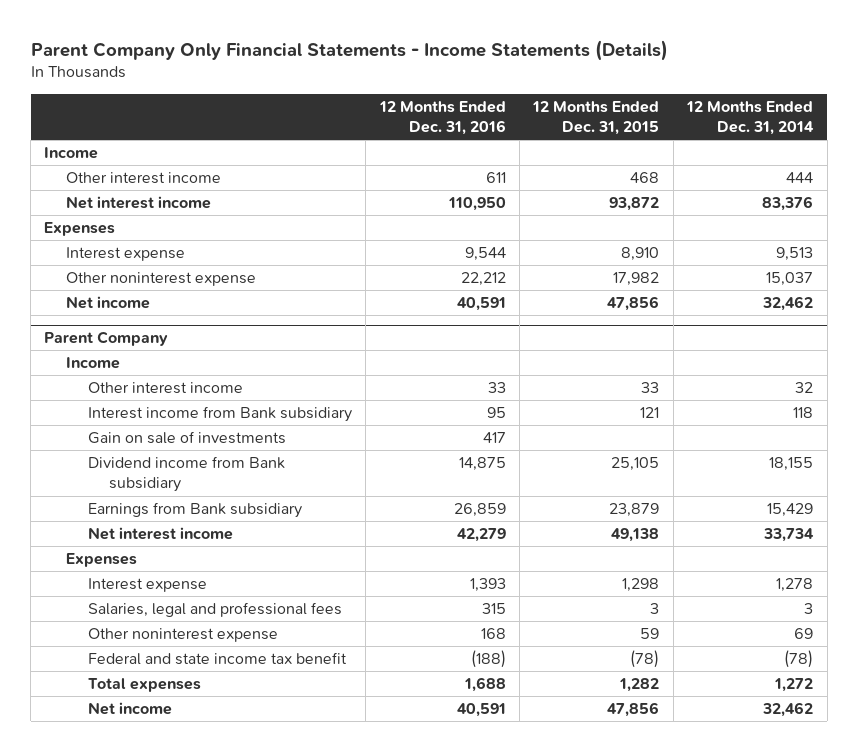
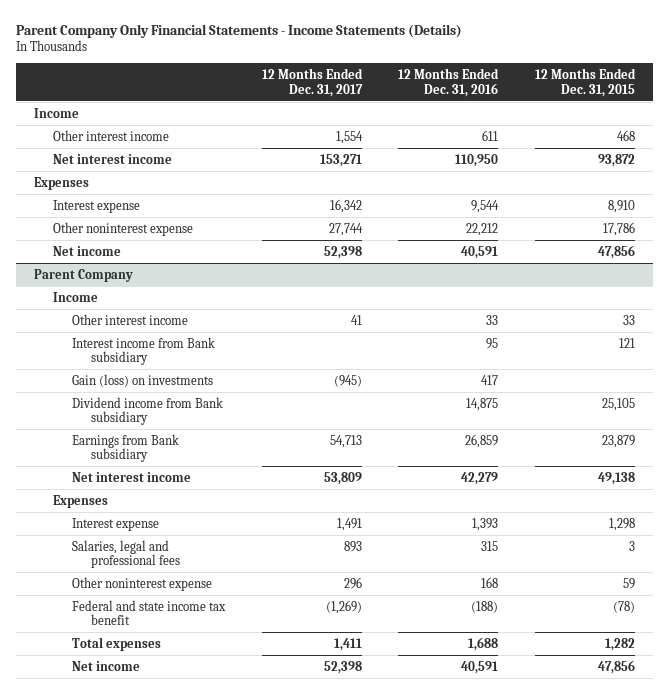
- | 12 Months Ended Dec. 31, 2016 | 12 Months Ended Dec. 31, 2015 | 12 Months Ended Dec. 31, 2014
+ | 12 Months Ended Dec. 31, 2017 | 12 Months Ended Dec. 31, 2016 | 12 Months Ended Dec. 31, 2015
- Other noninterest expense | 22,212 | 17,982 | 15,037
+ Other noninterest expense | 27,744 | 22,212 | 17,786
@ Parent Company
- Gain on sale of investments | 417 | |
+ Gain (loss) on investments | (945) | 417 |

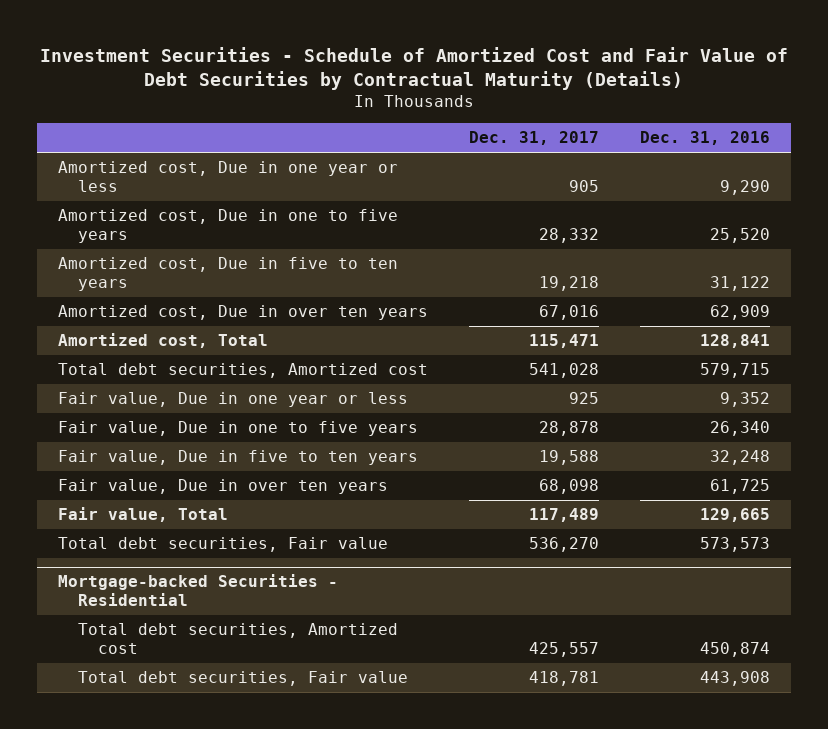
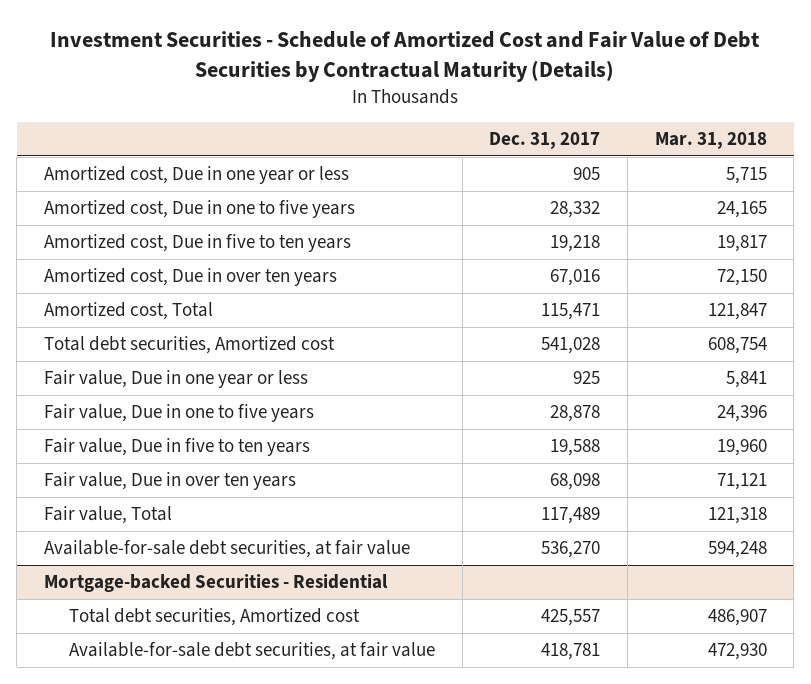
- | Dec. 31, 2017 | Dec. 31, 2016
+ | Dec. 31, 2017 | Mar. 31, 2018
- Total debt securities, Fair value | 536,270 | 573,573
+ Available-for-sale debt securities, at fair value | 536,270 | 594,248
@ Mortgage-backed Securities - Residential
- Total debt securities, Fair value | 418,781 | 443,908
+ Available-for-sale debt securities, at fair value | 418,781 | 472,930

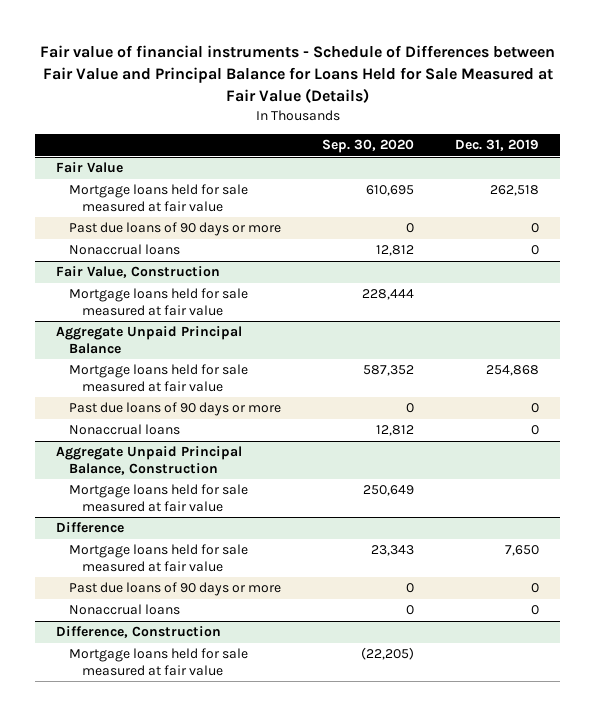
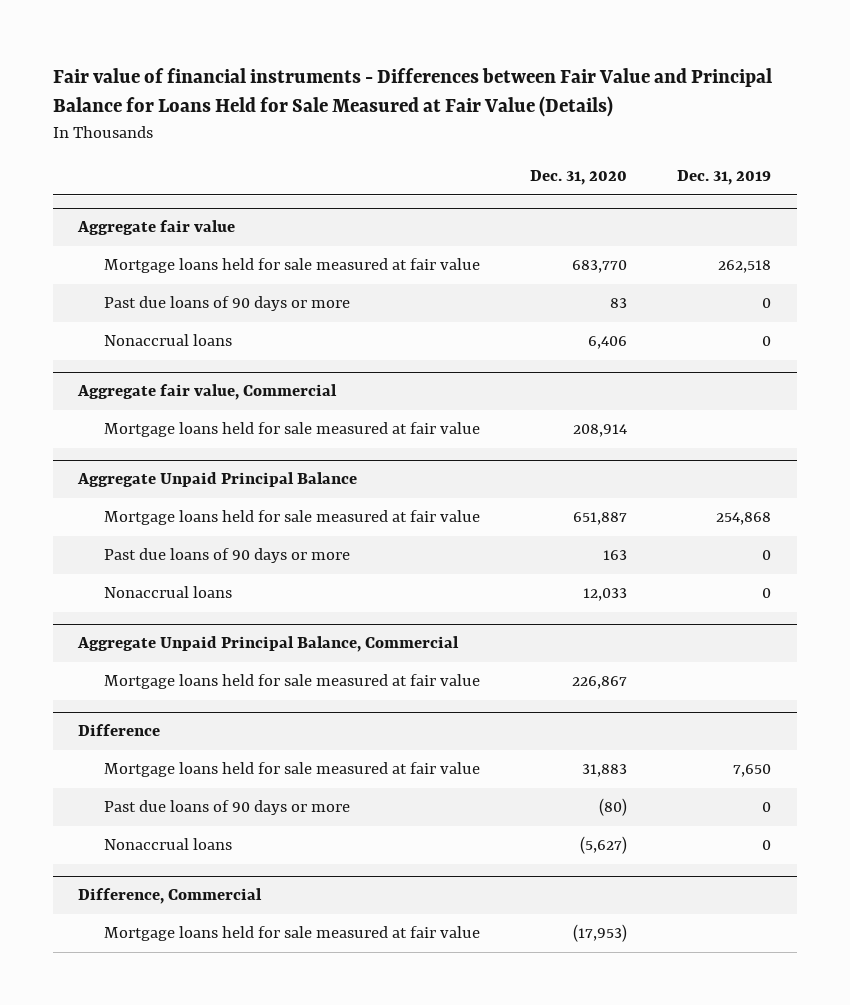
- Fair value of financial instruments - Schedule of Differences between Fair Value and Principal Balance for Loans Held for Sale Measured at Fair Value (Details)
+ Fair value of financial instruments - Differences between Fair Value and Principal Balance for Loans Held for Sale Measured at Fair Value (Details)
- | Sep. 30, 2020 | Dec. 31, 2019
+ | Dec. 31, 2020 | Dec. 31, 2019
- Fair Value
+ Aggregate fair value
- Fair Value, Construction
+ Aggregate fair value, Commercial
- Aggregate Unpaid Principal Balance, Construction
+ Aggregate Unpaid Principal Balance, Commercial
- Difference, Construction
+ Difference, Commercial

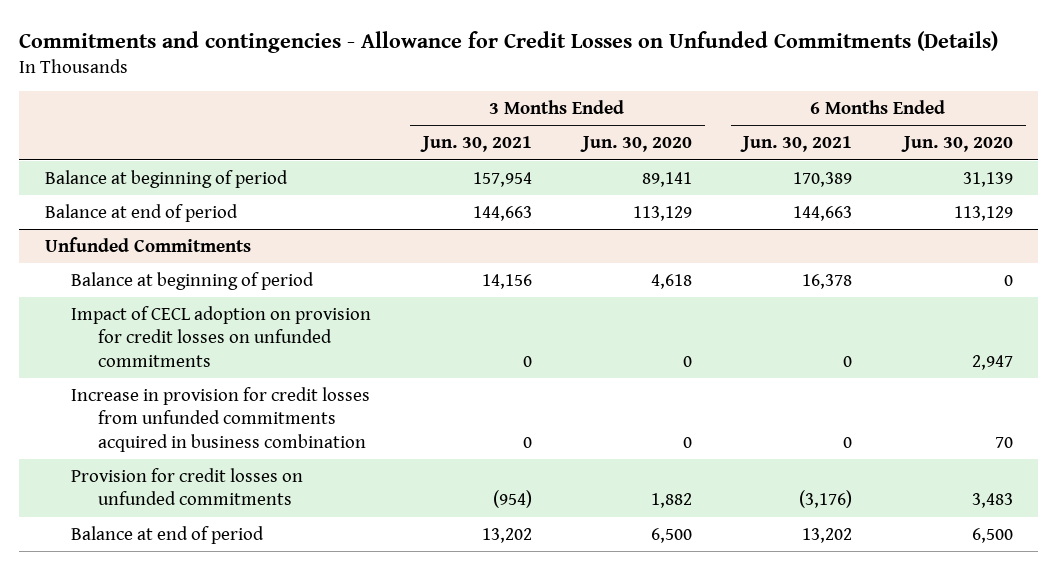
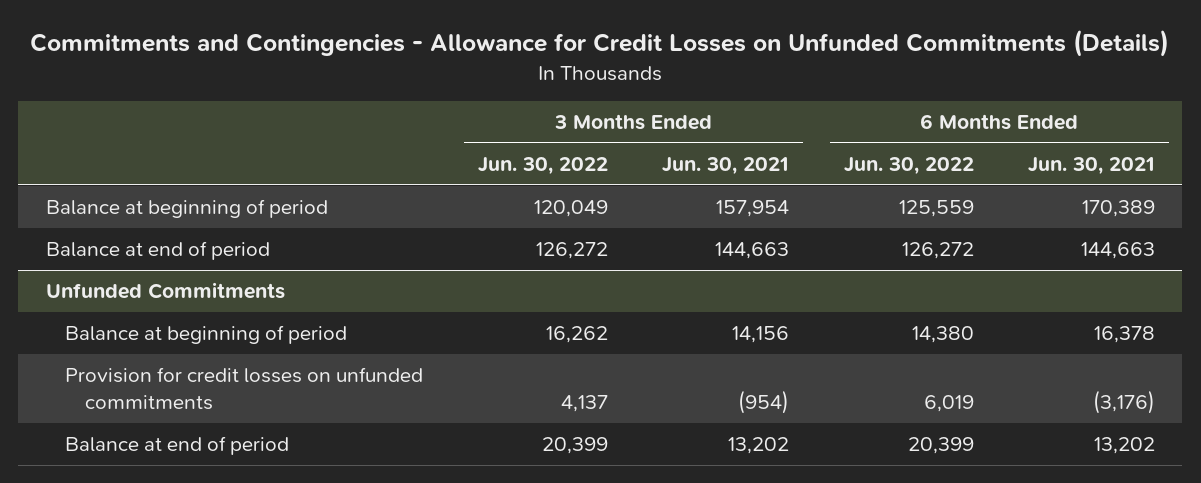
- Commitments and contingencies - Allowance for Credit Losses on Unfunded Commitments (Details)
+ Commitments and Contingencies - Allowance for Credit Losses on Unfunded Commitments (Details)
- | 3 Months Ended Jun. 30, 2021 | 3 Months Ended Jun. 30, 2020 | 6 Months Ended Jun. 30, 2021 | 6 Months Ended Jun. 30, 2020
+ | 3 Months Ended Jun. 30, 2022 | 3 Months Ended Jun. 30, 2021 | 6 Months Ended Jun. 30, 2022 | 6 Months Ended Jun. 30, 2021
@ Unfunded Commitments
- Impact of CECL adoption on provision for credit losses on unfunded commitments | 0 | 0 | 0 | 2,947
- Increase in provision for credit losses from unfunded commitments acquired in business combination | 0 | 0 | 0 | 70

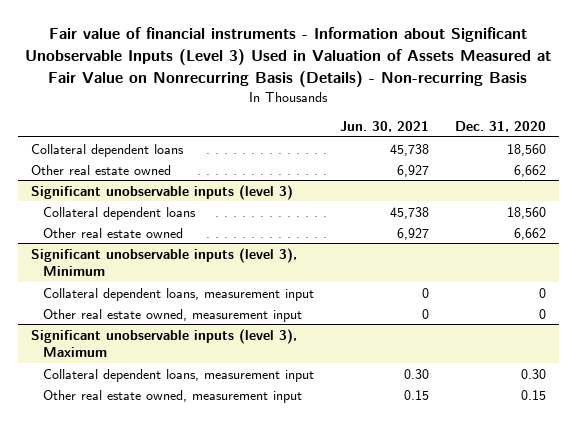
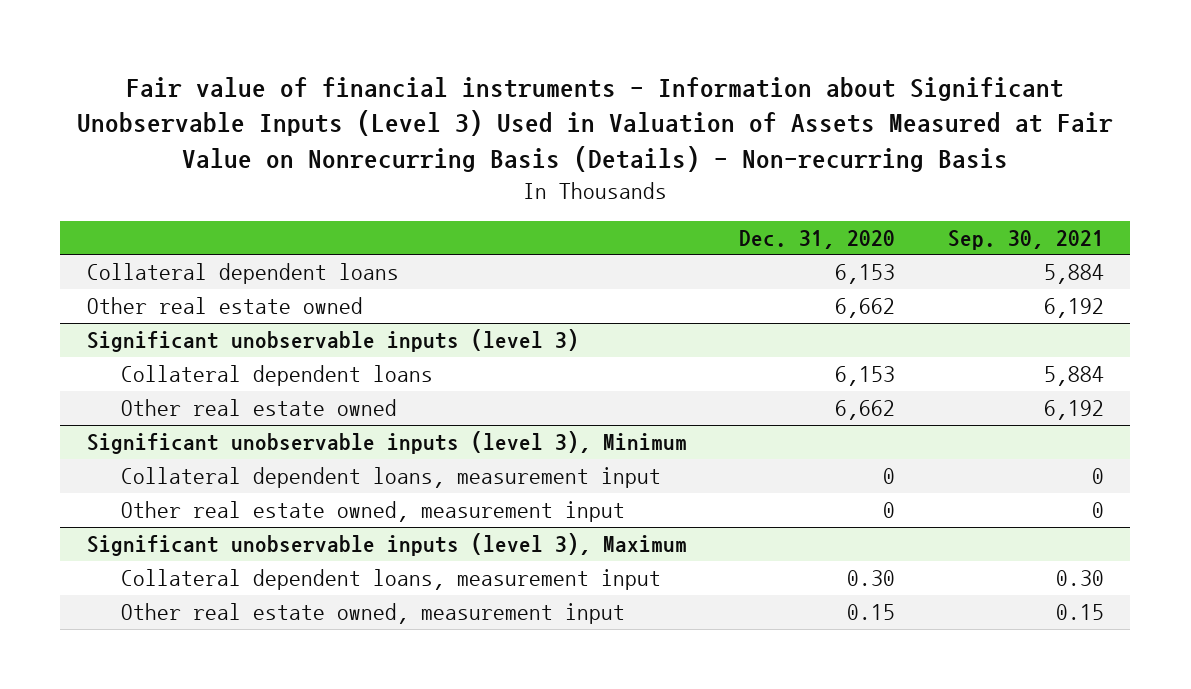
- | Jun. 30, 2021 | Dec. 31, 2020
+ | Dec. 31, 2020 | Sep. 30, 2021
- Collateral dependent loans | 45,738 | 18,560
+ Collateral dependent loans | 6,153 | 5,884
@ Significant unobservable inputs (level 3)
- Collateral dependent loans | 45,738 | 18,560
+ Collateral dependent loans | 6,153 | 5,884

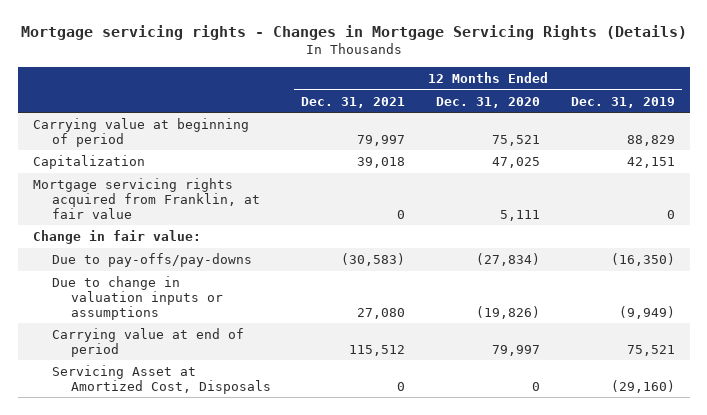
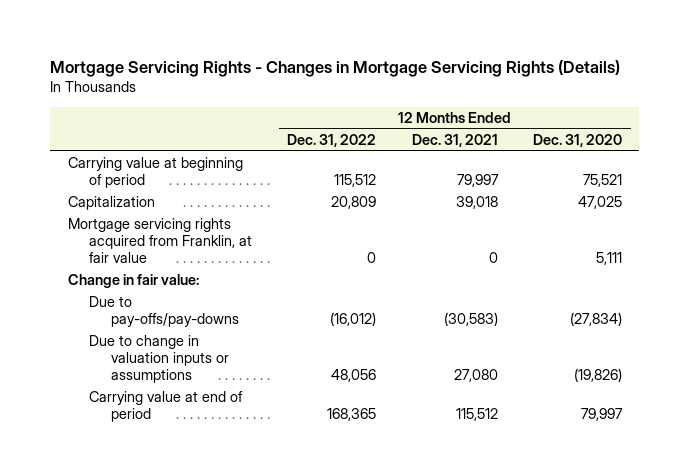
- Mortgage servicing rights - Changes in Mortgage Servicing Rights (Details)
+ Mortgage Servicing Rights - Changes in Mortgage Servicing Rights (Details)
- | 12 Months Ended Dec. 31, 2021 | 12 Months Ended Dec. 31, 2020 | 12 Months Ended Dec. 31, 2019
+ | 12 Months Ended Dec. 31, 2022 | 12 Months Ended Dec. 31, 2021 | 12 Months Ended Dec. 31, 2020
- Servicing Asset at Amortized Cost, Disposals | 0 | 0 | (29,160)

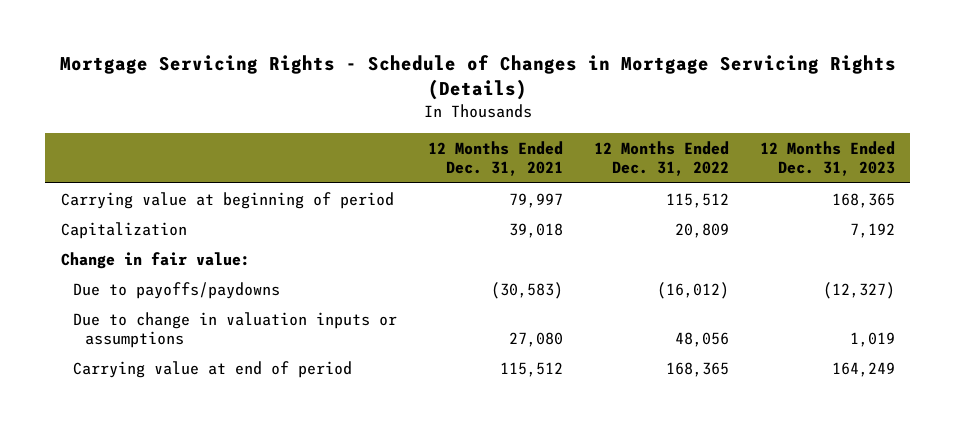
- Mortgage Servicing Rights - Changes in Mortgage Servicing Rights (Details)
+ Mortgage Servicing Rights - Schedule of Changes in Mortgage Servicing Rights (Details)
- | 12 Months Ended Dec. 31, 2022 | 12 Months Ended Dec. 31, 2021 | 12 Months Ended Dec. 31, 2020
+ | 12 Months Ended Dec. 31, 2021 | 12 Months Ended Dec. 31, 2022 | 12 Months Ended Dec. 31, 2023
- Mortgage servicing rights acquired from Franklin, at fair value | 0 | 0 | 5,111
- Due to pay-offs/pay-downs | (16,012) | (30,583) | (27,834)
+ Due to payoffs/paydowns | (30,583) | (16,012) | (12,327)

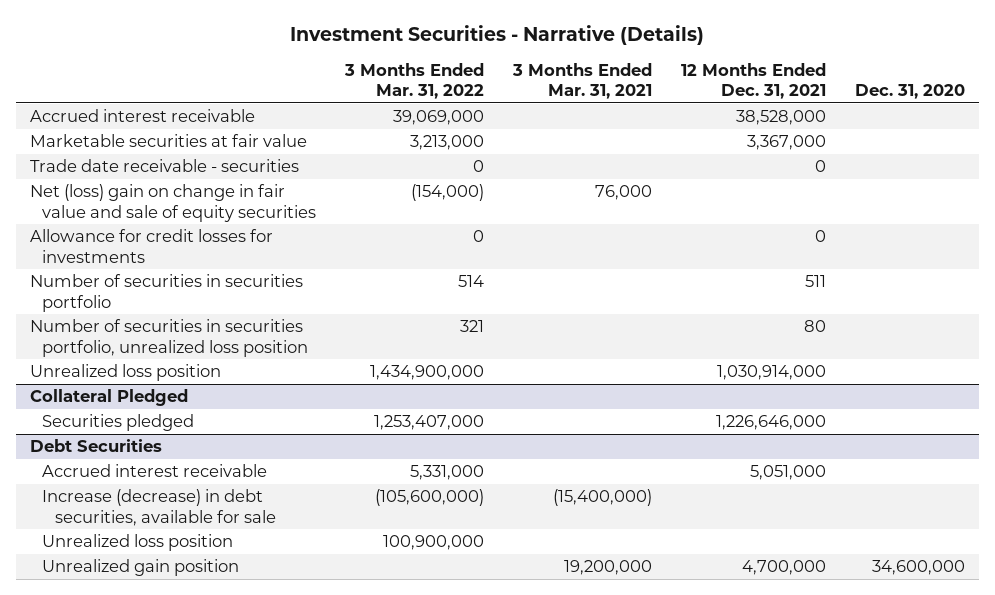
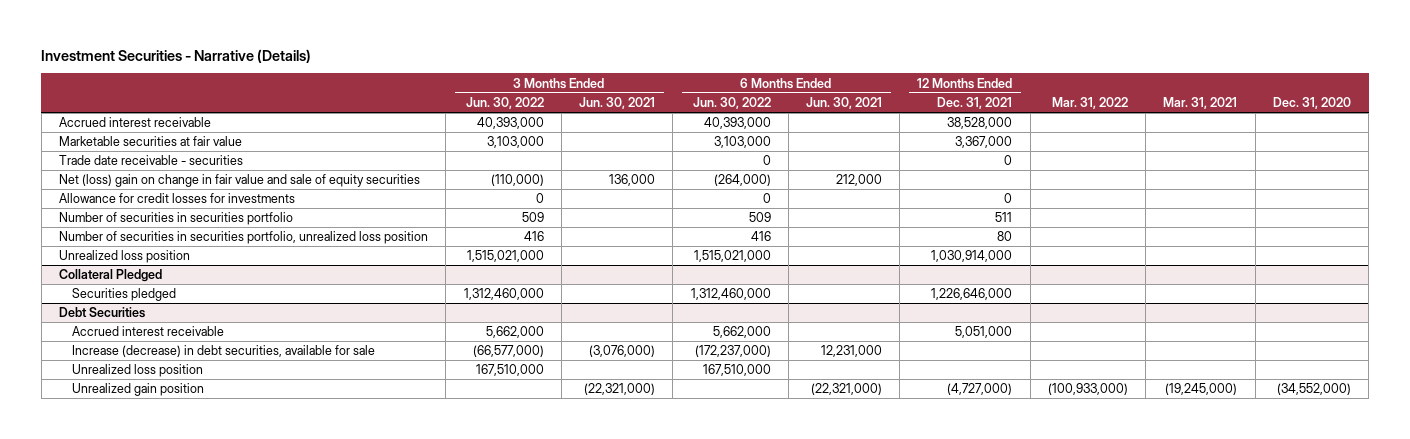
- | 3 Months Ended Mar. 31, 2022 | 3 Months Ended Mar. 31, 2021 | 12 Months Ended Dec. 31, 2021 | Dec. 31, 2020
+ | 3 Months Ended Jun. 30, 2022 | 3 Months Ended Jun. 30, 2021 | 6 Months Ended Jun. 30, 2022 | 6 Months Ended Jun. 30, 2021 | 12 Months Ended Dec. 31, 2021 | Mar. 31, 2022 | Mar. 31, 2021 | Dec. 31, 2020
@ Debt Securities
- Unrealized gain position | | 19,200,000 | 4,700,000 | 34,600,000
+ Unrealized gain position | | (22,321,000) | | (22,321,000) | (4,727,000) | (100,933,000) | (19,245,000) | (34,552,000)

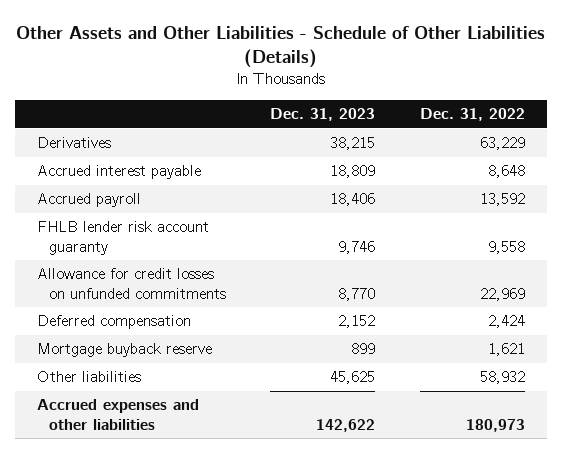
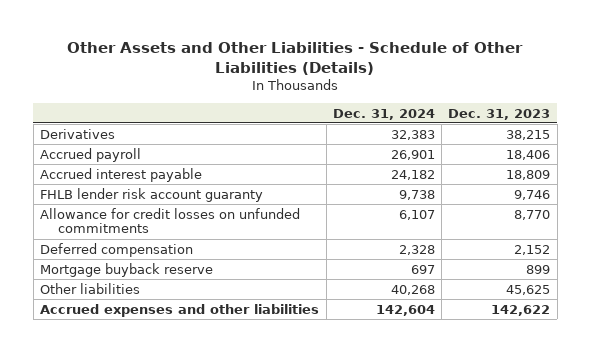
- | Dec. 31, 2023 | Dec. 31, 2022
+ | Dec. 31, 2024 | Dec. 31, 2023
moved down: Accrued interest payable | 24,182 | 18,809

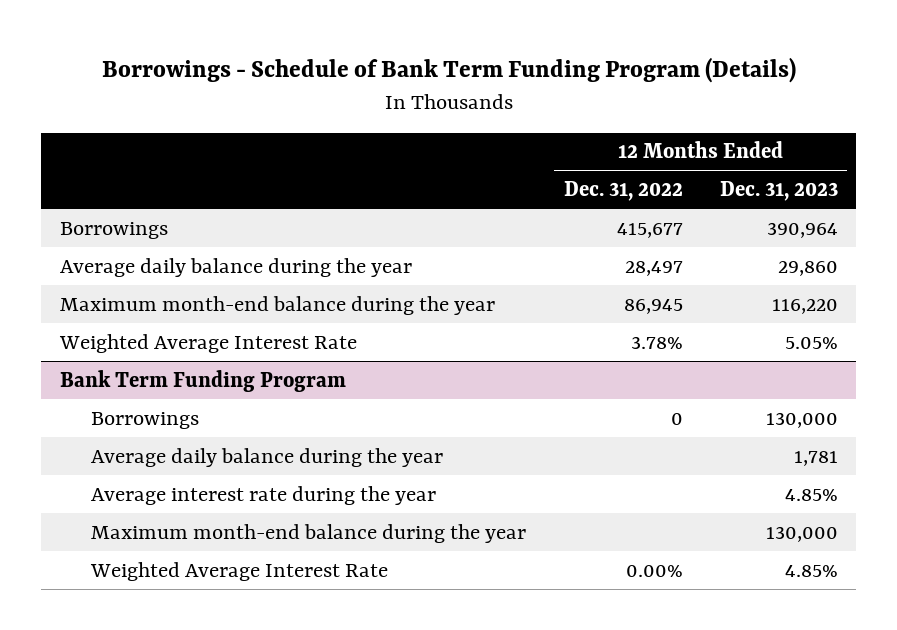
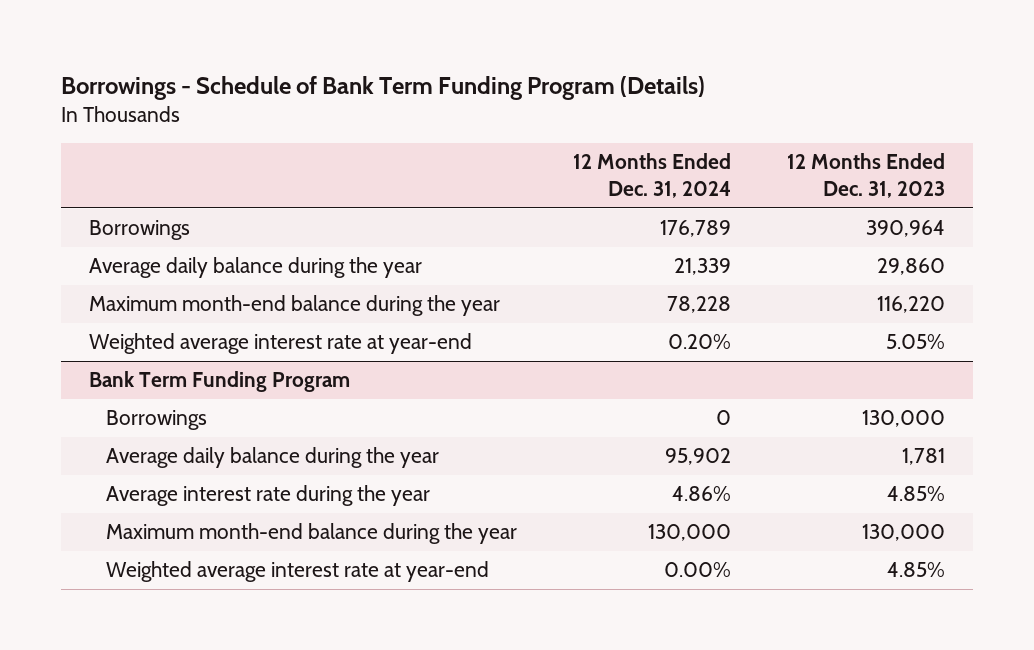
- | 12 Months Ended Dec. 31, 2022 | 12 Months Ended Dec. 31, 2023
+ | 12 Months Ended Dec. 31, 2024 | 12 Months Ended Dec. 31, 2023
- Weighted Average Interest Rate | 3.78% | 5.05%
+ Weighted average interest rate at year-end | 0.20% | 5.05%
@ Bank Term Funding Program
- Weighted Average Interest Rate | 0.00% | 4.85%
+ Weighted average interest rate at year-end | 0.00% | 4.85%

